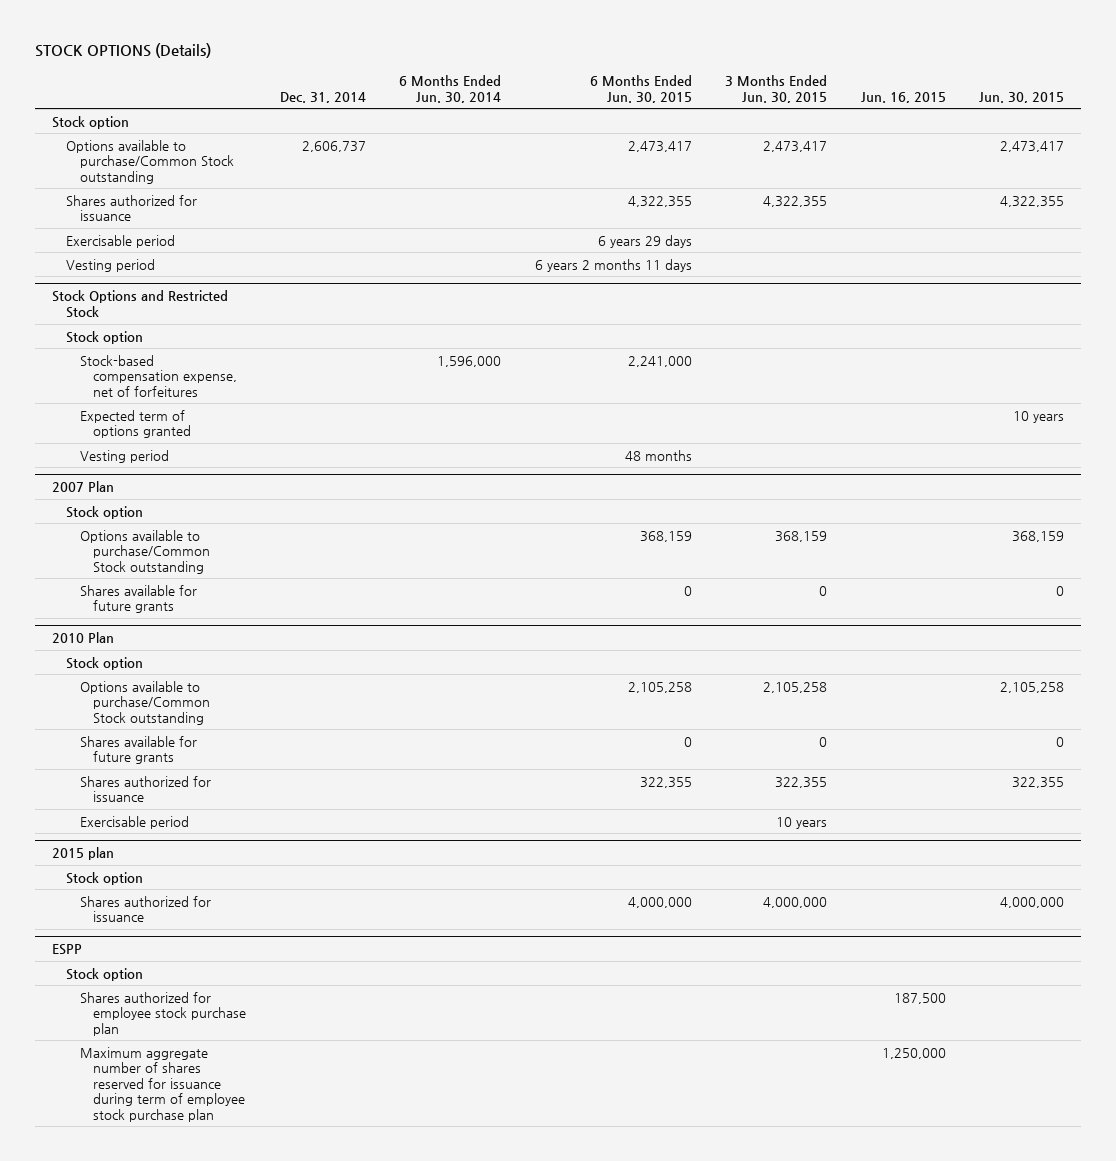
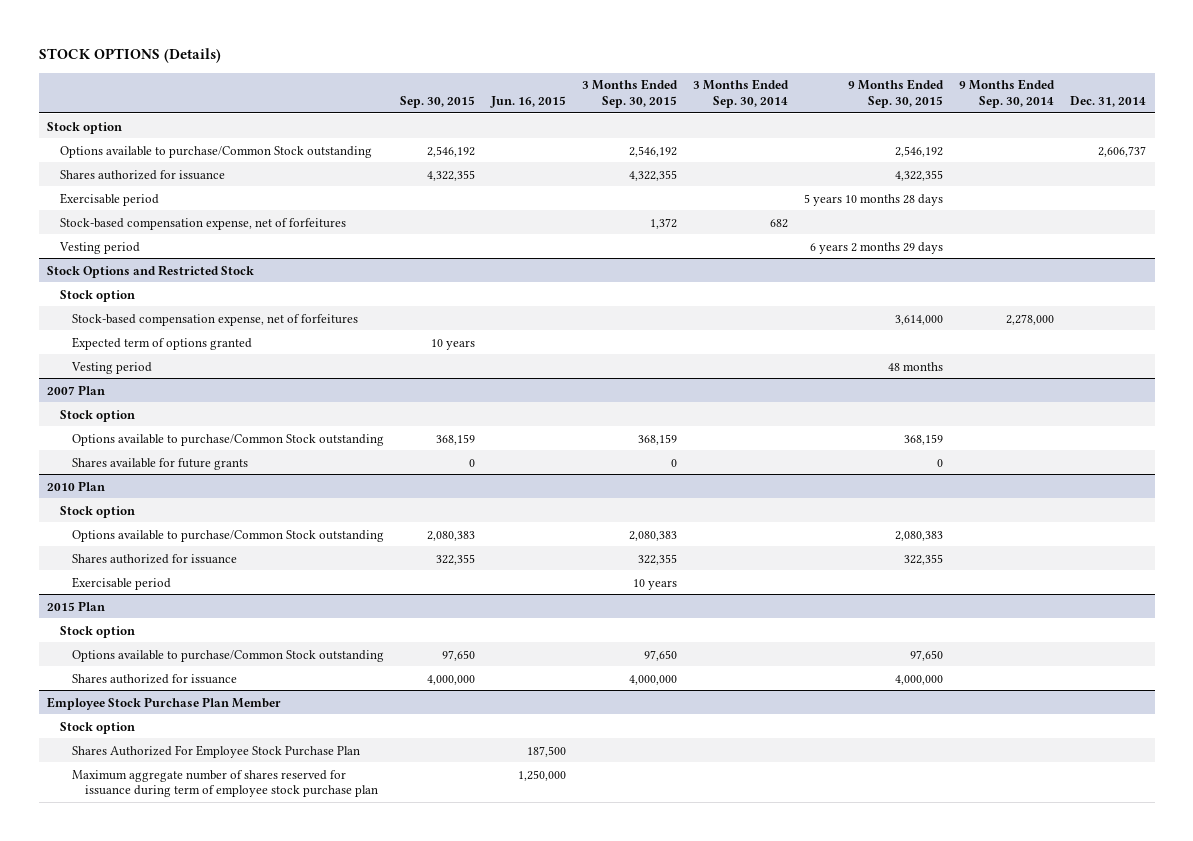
- | Dec. 31, 2014 | 6 Months Ended Jun. 30, 2014 | 6 Months Ended Jun. 30, 2015 | 3 Months Ended Jun. 30, 2015 | Jun. 16, 2015 | Jun. 30, 2015
+ | Sep. 30, 2015 | Jun. 16, 2015 | 3 Months Ended Sep. 30, 2015 | 3 Months Ended Sep. 30, 2014 | 9 Months Ended Sep. 30, 2015 | 9 Months Ended Sep. 30, 2014 | Dec. 31, 2014
+ Stock-based compensation expense, net of forfeitures | | | 1,372 | 682 | | |
@ 2010 Plan
- Shares available for future grants | | | 0 | 0 | | 0
- 2015 plan
+ 2015 Plan
+ Options available to purchase/Common Stock outstanding | 97,650 | | 97,650 | | 97,650 | |
- ESPP
+ Employee Stock Purchase Plan Member
- Shares authorized for employee stock purchase plan | | | | | 187,500 |
+ Shares Authorized For Employee Stock Purchase Plan | | 187,500 | | | | |

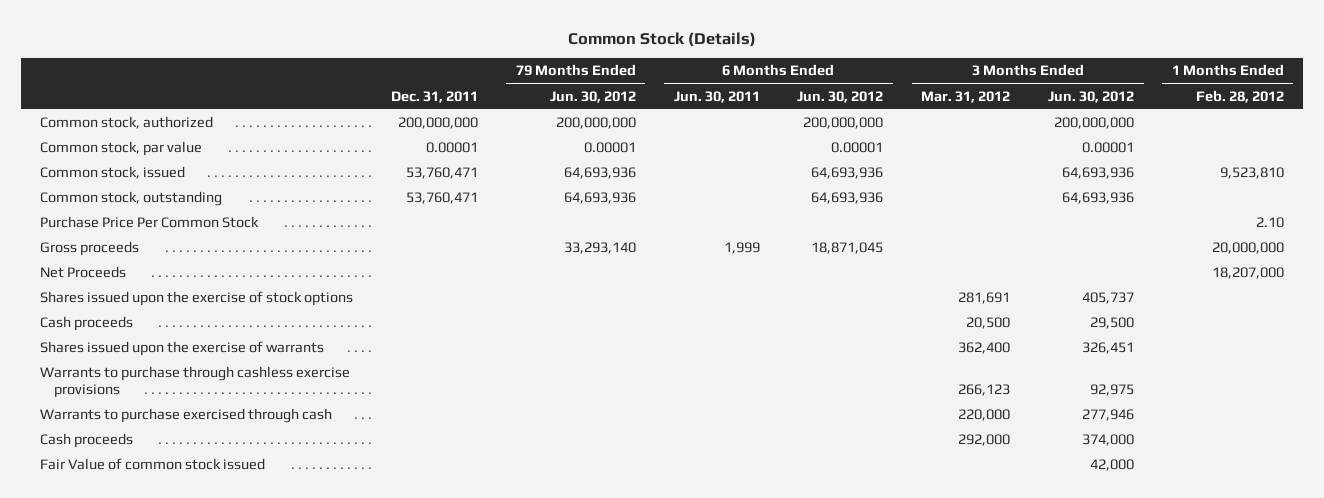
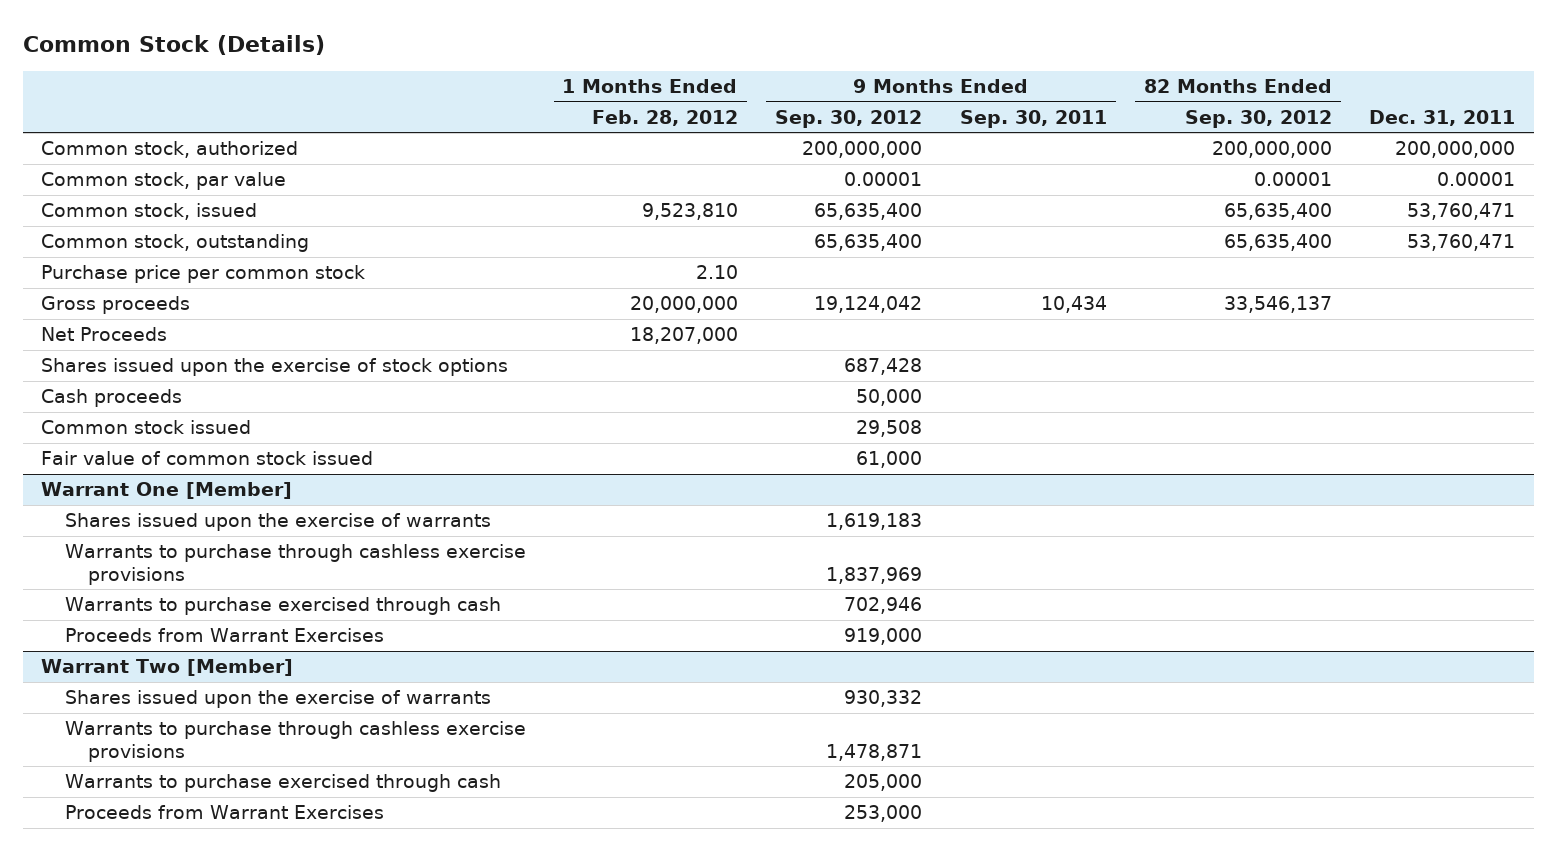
- | Dec. 31, 2011 | 79 Months Ended Jun. 30, 2012 | 6 Months Ended Jun. 30, 2011 | 6 Months Ended Jun. 30, 2012 | 3 Months Ended Mar. 31, 2012 | 3 Months Ended Jun. 30, 2012 | 1 Months Ended Feb. 28, 2012
+ | 1 Months Ended Feb. 28, 2012 | 9 Months Ended Sep. 30, 2012 | 9 Months Ended Sep. 30, 2011 | 82 Months Ended Sep. 30, 2012 | Dec. 31, 2011
- Purchase Price Per Common Stock | | | | | | | 2.10
+ Purchase price per common stock | 2.10 | | | |
- Shares issued upon the exercise of warrants | | | | | 362,400 | 326,451 |
- Warrants to purchase through cashless exercise provisions | | | | | 266,123 | 92,975 |
- Warrants to purchase exercised through cash | | | | | 220,000 | 277,946 |
- Cash proceeds | | | | | 292,000 | 374,000 |
- Fair Value of common stock issued | | | | | | 42,000 |
+ Common stock issued | | 29,508 | | |
+ Fair value of common stock issued | | 61,000 | | |
+ Warrant One [Member]
+ Shares issued upon the exercise of warrants | | 1,619,183 | | |
+ Warrants to purchase through cashless exercise provisions | | 1,837,969 | | |
+ Warrants to purchase exercised through cash | | 702,946 | | |
+ Proceeds from Warrant Exercises | | 919,000 | | |
+ Warrant Two [Member]
+ Shares issued upon the exercise of warrants | | 930,332 | | |
+ Warrants to purchase through cashless exercise provisions | | 1,478,871 | | |
+ Warrants to purchase exercised through cash | | 205,000 | | |
+ Proceeds from Warrant Exercises | | 253,000 | | |

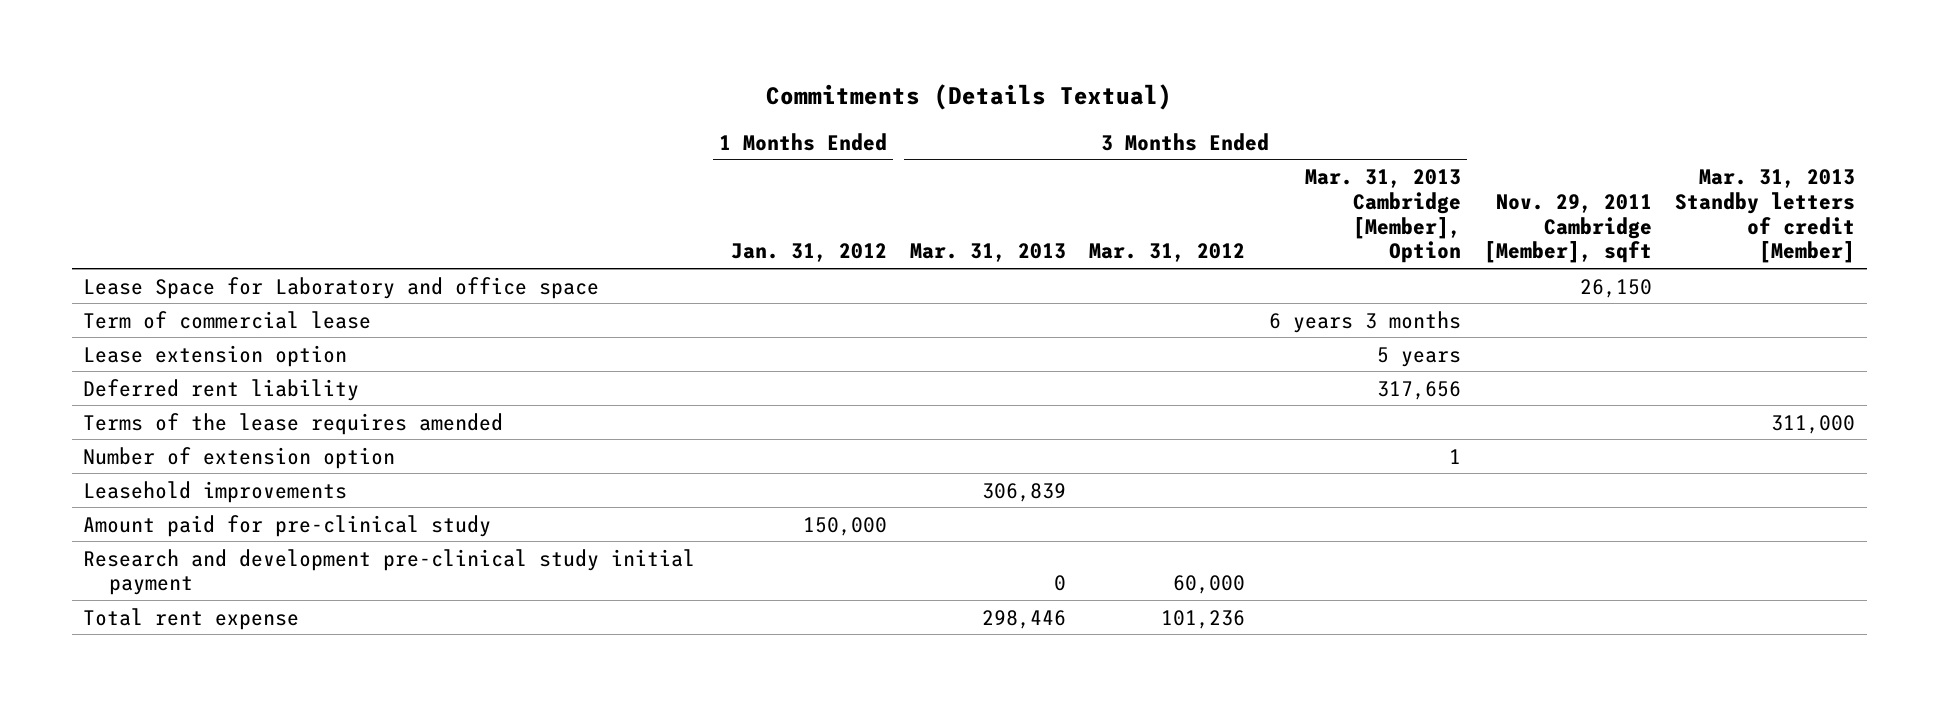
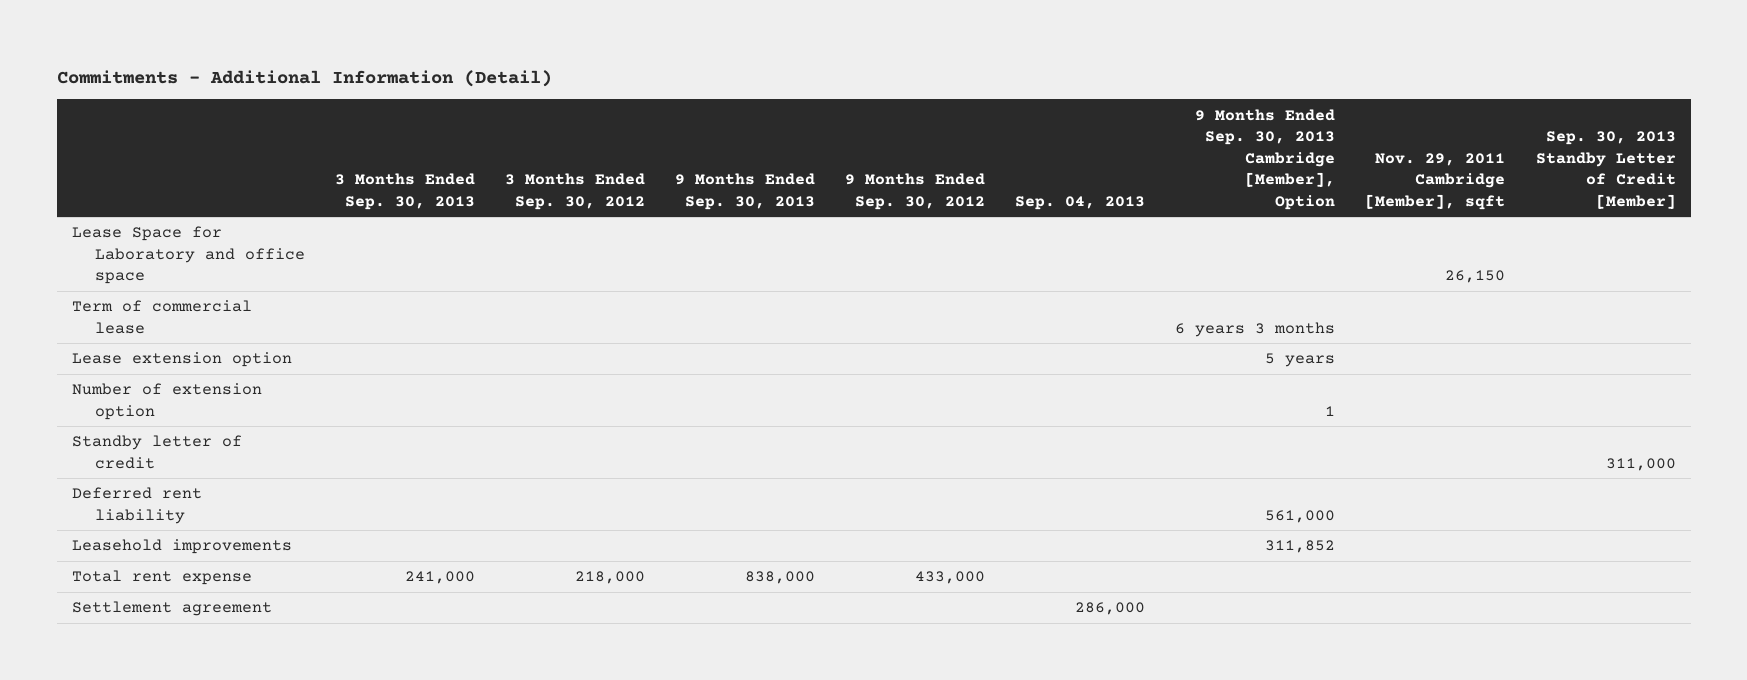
- Commitments (Details Textual)
+ Commitments - Additional Information (Detail)
- | 1 Months Ended Jan. 31, 2012 | 3 Months Ended Mar. 31, 2013 | 3 Months Ended Mar. 31, 2012 | 3 Months Ended Mar. 31, 2013 Cambridge [Member], Option | Nov. 29, 2011 Cambridge [Member], sqft | Mar. 31, 2013 Standby letters of credit [Member]
+ | 3 Months Ended Sep. 30, 2013 | 3 Months Ended Sep. 30, 2012 | 9 Months Ended Sep. 30, 2013 | 9 Months Ended Sep. 30, 2012 | Sep. 04, 2013 | 9 Months Ended Sep. 30, 2013 Cambridge [Member], Option | Nov. 29, 2011 Cambridge [Member], sqft | Sep. 30, 2013 Standby Letter of Credit [Member]
- Terms of the lease requires amended | | | | | | 311,000
+ Standby letter of credit | | | | | | | | 311,000
moved down: Deferred rent liability | | | | | | 561,000 | |
- Amount paid for pre-clinical study | 150,000 | | | | |
- Research and development pre-clinical study initial payment | | 0 | 60,000 | | |
+ Settlement agreement | | | | | 286,000 | | |

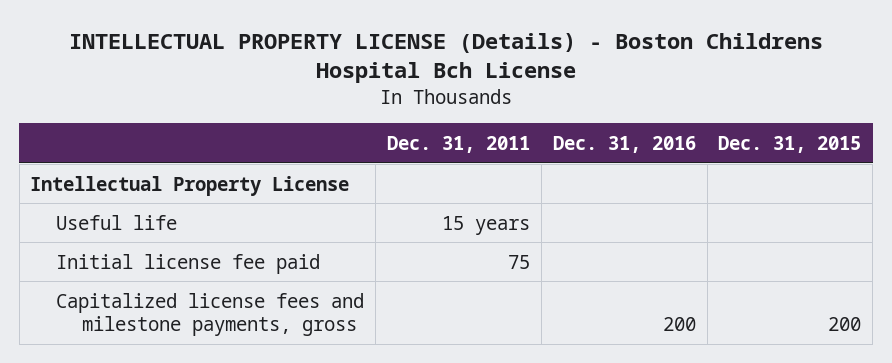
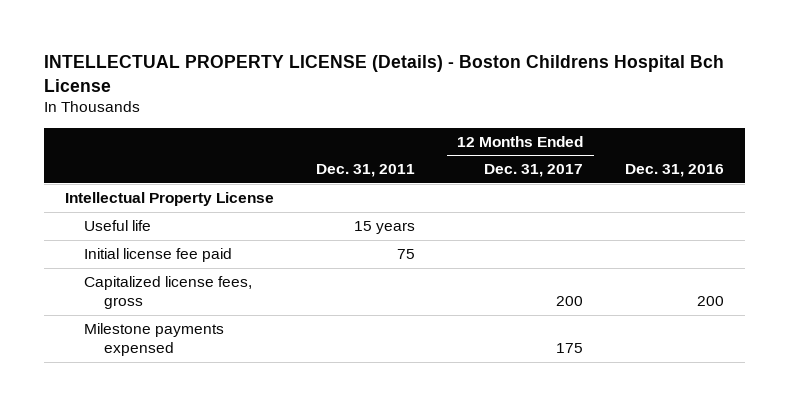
- | Dec. 31, 2011 | Dec. 31, 2016 | Dec. 31, 2015
+ | Dec. 31, 2011 | 12 Months Ended Dec. 31, 2017 | Dec. 31, 2016
- Capitalized license fees and milestone payments, gross | | 200 | 200
+ Capitalized license fees, gross | | 200 | 200
+ Milestone payments expensed | | 175 |

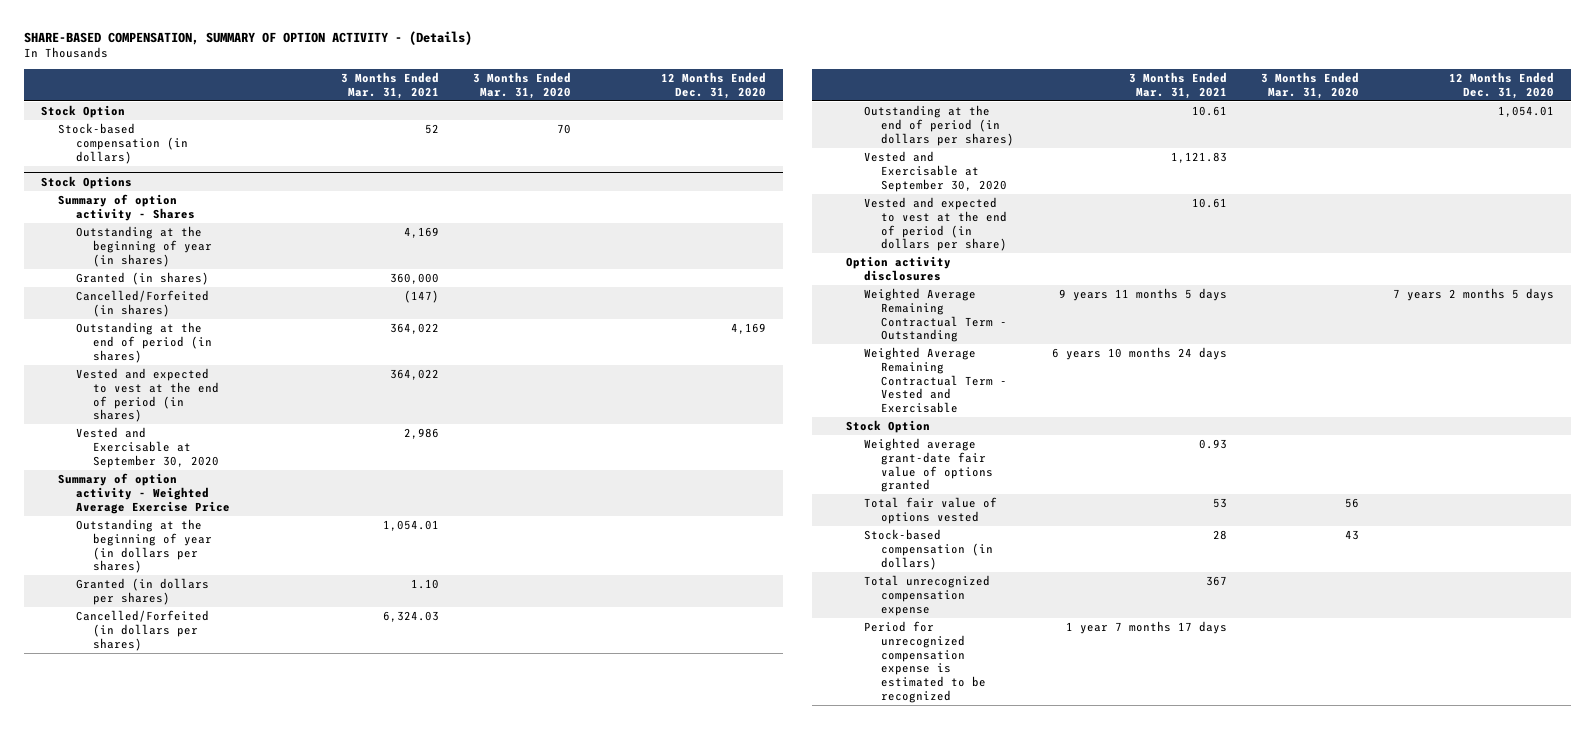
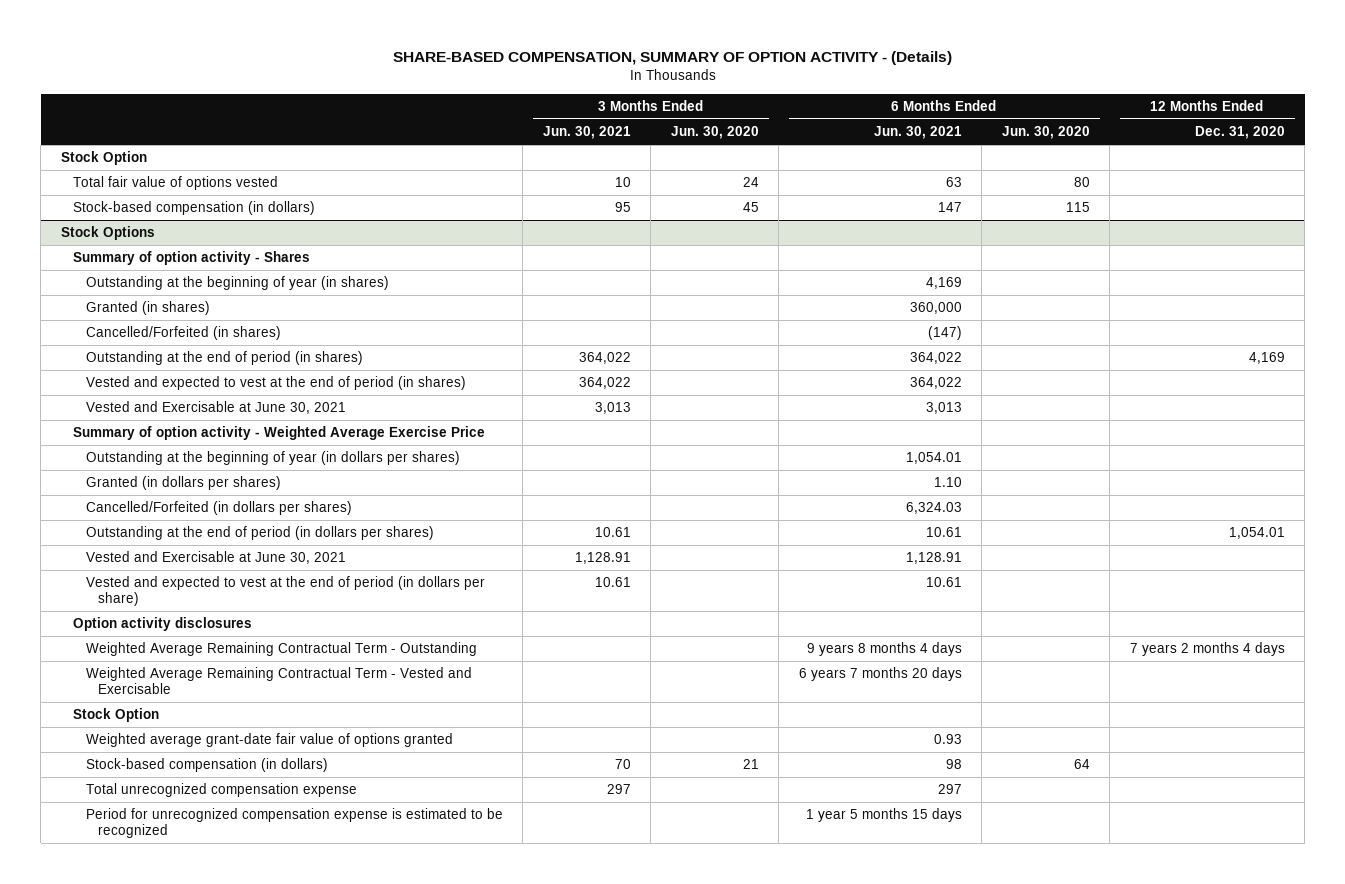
- | 3 Months Ended Mar. 31, 2021 | 3 Months Ended Mar. 31, 2020 | 12 Months Ended Dec. 31, 2020
+ | 3 Months Ended Jun. 30, 2021 | 3 Months Ended Jun. 30, 2020 | 6 Months Ended Jun. 30, 2021 | 6 Months Ended Jun. 30, 2020 | 12 Months Ended Dec. 31, 2020
+ Total fair value of options vested | 10 | 24 | 63 | 80 |
@ Stock Options
- Vested and Exercisable at September 30, 2020 | 2,986 | |
+ Vested and Exercisable at June 30, 2021 | 3,013 | | 3,013 | |
- Vested and Exercisable at September 30, 2020 | 1,121.83 | |
+ Vested and Exercisable at June 30, 2021 | 1,128.91 | | 1,128.91 | |
- Weighted Average Remaining Contractual Term - Outstanding | 9 years 11 months 5 days | | 7 years 2 months 5 days
+ Weighted Average Remaining Contractual Term - Outstanding | | | 9 years 8 months 4 days | | 7 years 2 months 4 days
- Total fair value of options vested | 53 | 56 |

